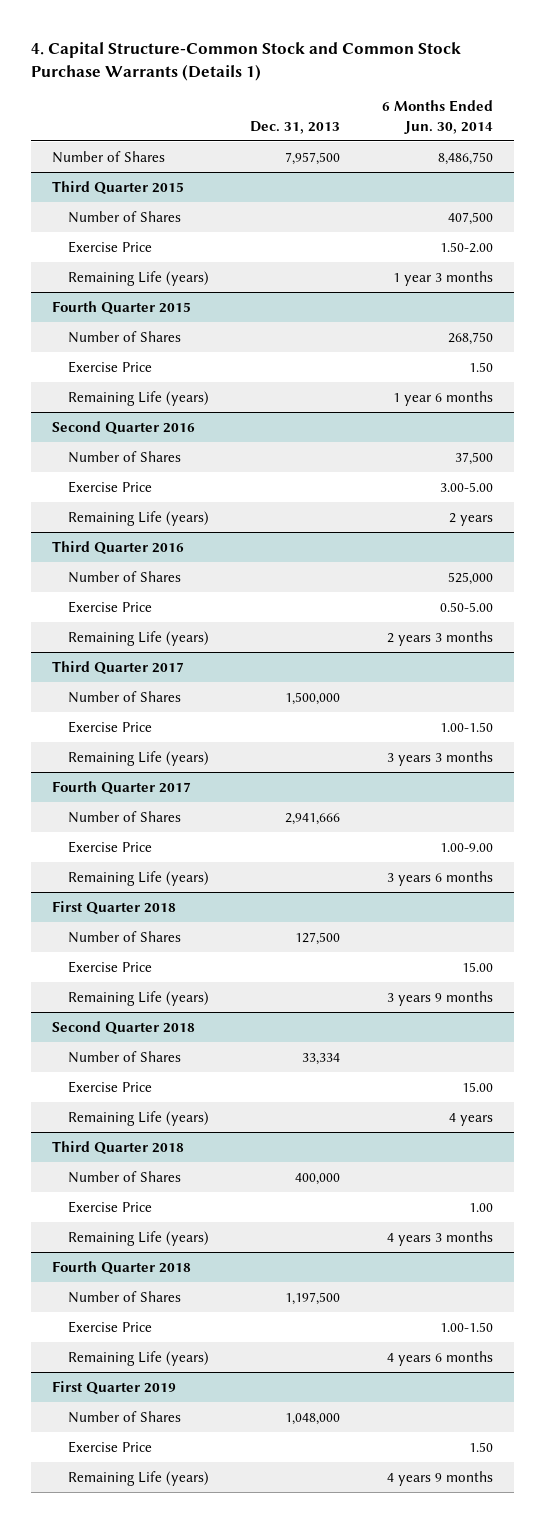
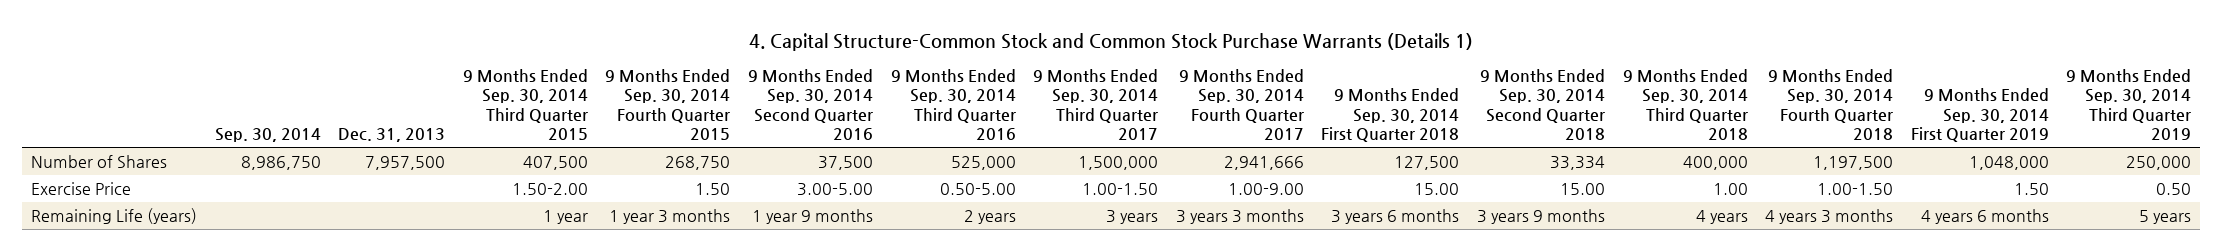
- | Dec. 31, 2013 | 6 Months Ended Jun. 30, 2014
+ | Sep. 30, 2014 | Dec. 31, 2013 | 9 Months Ended Sep. 30, 2014 Third Quarter 2015 | 9 Months Ended Sep. 30, 2014 Fourth Quarter 2015 | 9 Months Ended Sep. 30, 2014 Second Quarter 2016 | 9 Months Ended Sep. 30, 2014 Third Quarter 2016 | 9 Months Ended Sep. 30, 2014 Third Quarter 2017 | 9 Months Ended Sep. 30, 2014 Fourth Quarter 2017 | 9 Months Ended Sep. 30, 2014 First Quarter 2018 | 9 Months Ended Sep. 30, 2014 Second Quarter 2018 | 9 Months Ended Sep. 30, 2014 Third Quarter 2018 | 9 Months Ended Sep. 30, 2014 Fourth Quarter 2018 | 9 Months Ended Sep. 30, 2014 First Quarter 2019 | 9 Months Ended Sep. 30, 2014 Third Quarter 2019
- Third Quarter 2015
- Number of Shares | | 407,500
- Exercise Price | | 1.50-2.00
- Remaining Life (years) | | 1 year 3 months
- Fourth Quarter 2015
- Number of Shares | | 268,750
- Exercise Price | | 1.50
- Remaining Life (years) | | 1 year 6 months
- Second Quarter 2016
- Number of Shares | | 37,500
- Exercise Price | | 3.00-5.00
- Remaining Life (years) | | 2 years
- Third Quarter 2016
- Number of Shares | | 525,000
- Exercise Price | | 0.50-5.00
- Remaining Life (years) | | 2 years 3 months
- Third Quarter 2017
- Number of Shares | 1,500,000 |
- Exercise Price | | 1.00-1.50
- Remaining Life (years) | | 3 years 3 months
- Fourth Quarter 2017
- Number of Shares | 2,941,666 |
- Exercise Price | | 1.00-9.00
- Remaining Life (years) | | 3 years 6 months
- First Quarter 2018
- Number of Shares | 127,500 |
- Exercise Price | | 15.00
- Remaining Life (years) | | 3 years 9 months
- Second Quarter 2018
- Number of Shares | 33,334 |
- Exercise Price | | 15.00
- Remaining Life (years) | | 4 years
- Third Quarter 2018
- Number of Shares | 400,000 |
- Exercise Price | | 1.00
- Remaining Life (years) | | 4 years 3 months
- Fourth Quarter 2018
- Number of Shares | 1,197,500 |
- Exercise Price | | 1.00-1.50
- Remaining Life (years) | | 4 years 6 months
- First Quarter 2019
- Number of Shares | 1,048,000 |
- Exercise Price | | 1.50
- Remaining Life (years) | | 4 years 9 months
+ Exercise Price | | | 1.50-2.00 | 1.50 | 3.00-5.00 | 0.50-5.00 | 1.00-1.50 | 1.00-9.00 | 15.00 | 15.00 | 1.00 | 1.00-1.50 | 1.50 | 0.50
+ Remaining Life (years) | | | 1 year | 1 year 3 months | 1 year 9 months | 2 years | 3 years | 3 years 3 months | 3 years 6 months | 3 years 9 months | 4 years | 4 years 3 months | 4 years 6 months | 5 years

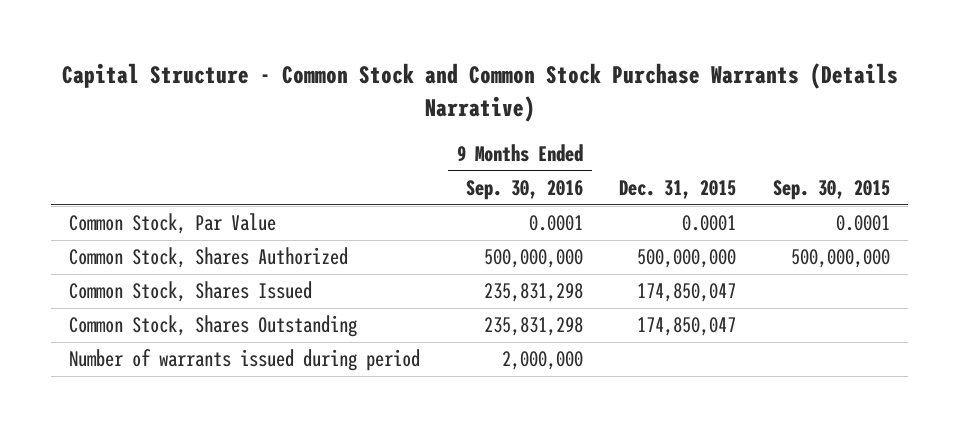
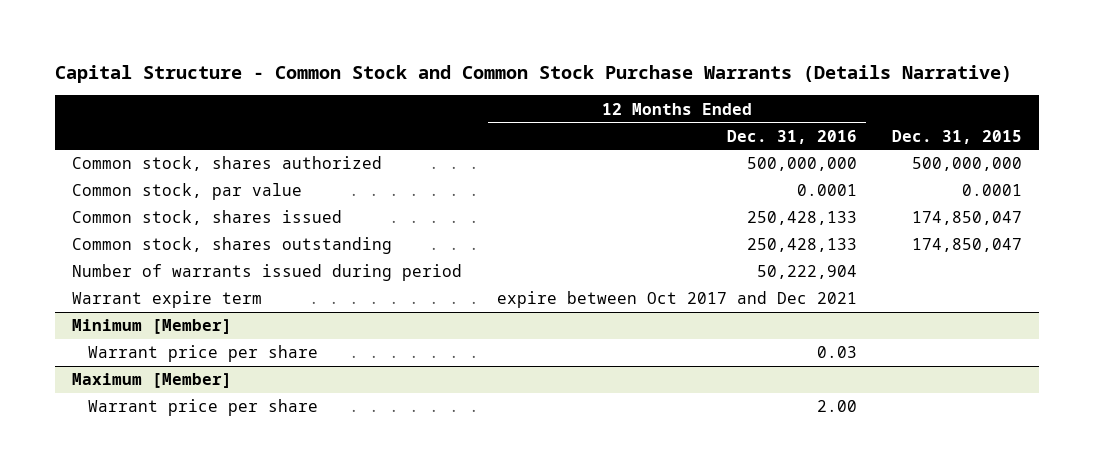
- | 9 Months Ended Sep. 30, 2016 | Dec. 31, 2015 | Sep. 30, 2015
+ | 12 Months Ended Dec. 31, 2016 | Dec. 31, 2015
- Common Stock, Par Value | 0.0001 | 0.0001 | 0.0001
- Common Stock, Shares Authorized | 500,000,000 | 500,000,000 | 500,000,000
- Common Stock, Shares Issued | 235,831,298 | 174,850,047 |
- Common Stock, Shares Outstanding | 235,831,298 | 174,850,047 |
+ Common stock, shares authorized | 500,000,000 | 500,000,000
+ Common stock, par value | 0.0001 | 0.0001
+ Common stock, shares issued | 250,428,133 | 174,850,047
+ Common stock, shares outstanding | 250,428,133 | 174,850,047
+ Warrant expire term | expire between Oct 2017 and Dec 2021 |
+ Minimum [Member]
+ Warrant price per share | 0.03 |
+ Maximum [Member]
+ Warrant price per share | 2.00 |

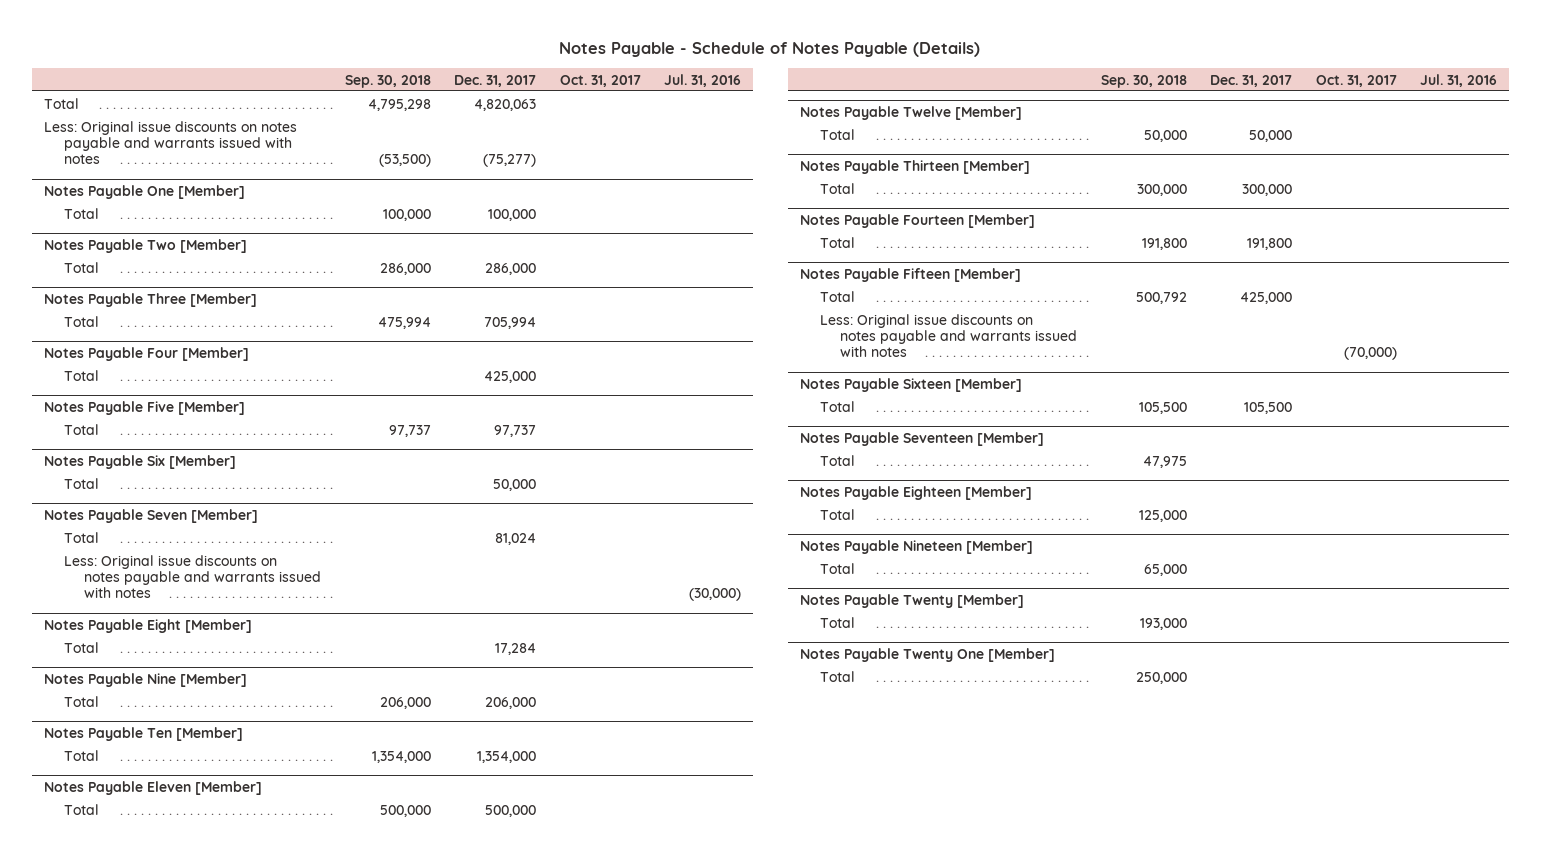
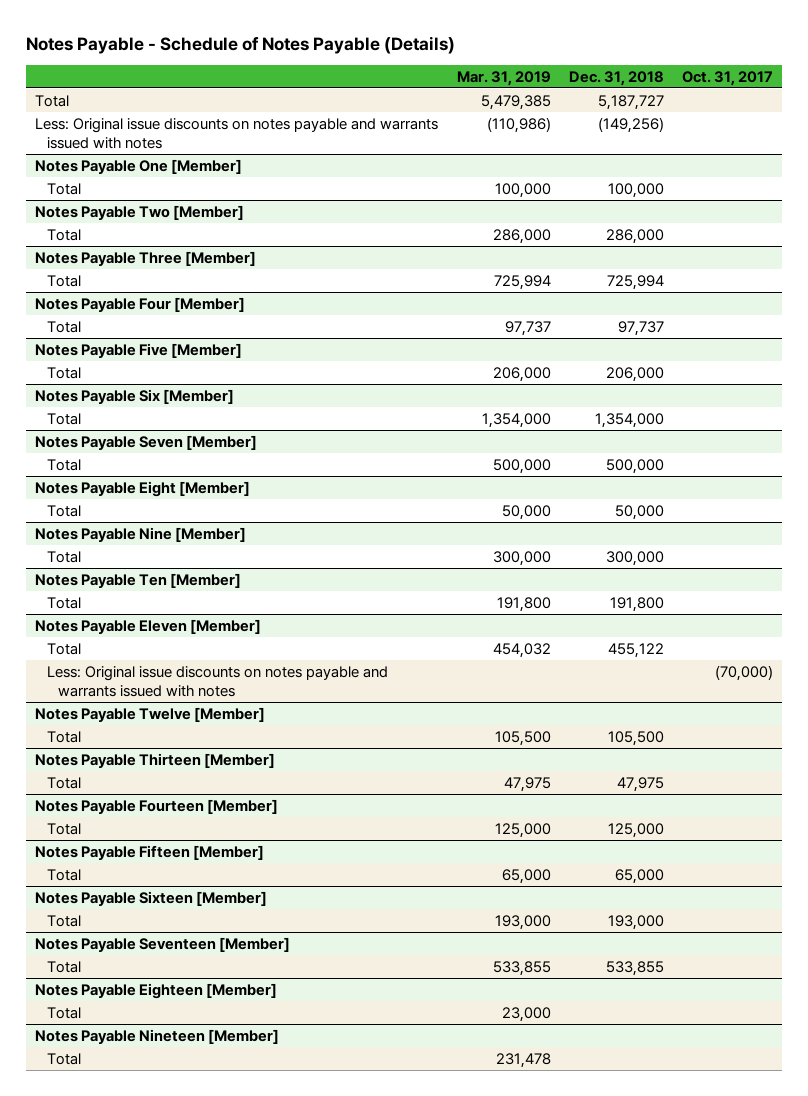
- | Sep. 30, 2018 | Dec. 31, 2017 | Oct. 31, 2017 | Jul. 31, 2016
+ | Mar. 31, 2019 | Dec. 31, 2018 | Oct. 31, 2017
@ Notes Payable Seven [Member]
- Less: Original issue discounts on notes payable and warrants issued with notes | | | | (30,000)
@ Notes Payable Eleven [Member]
+ Less: Original issue discounts on notes payable and warrants issued with notes | | | (70,000)
@ Notes Payable Fifteen [Member]
- Less: Original issue discounts on notes payable and warrants issued with notes | | | (70,000) |
- Notes Payable Twenty [Member]
- Total | 193,000 | | |
- Notes Payable Twenty One [Member]
- Total | 250,000 | | |

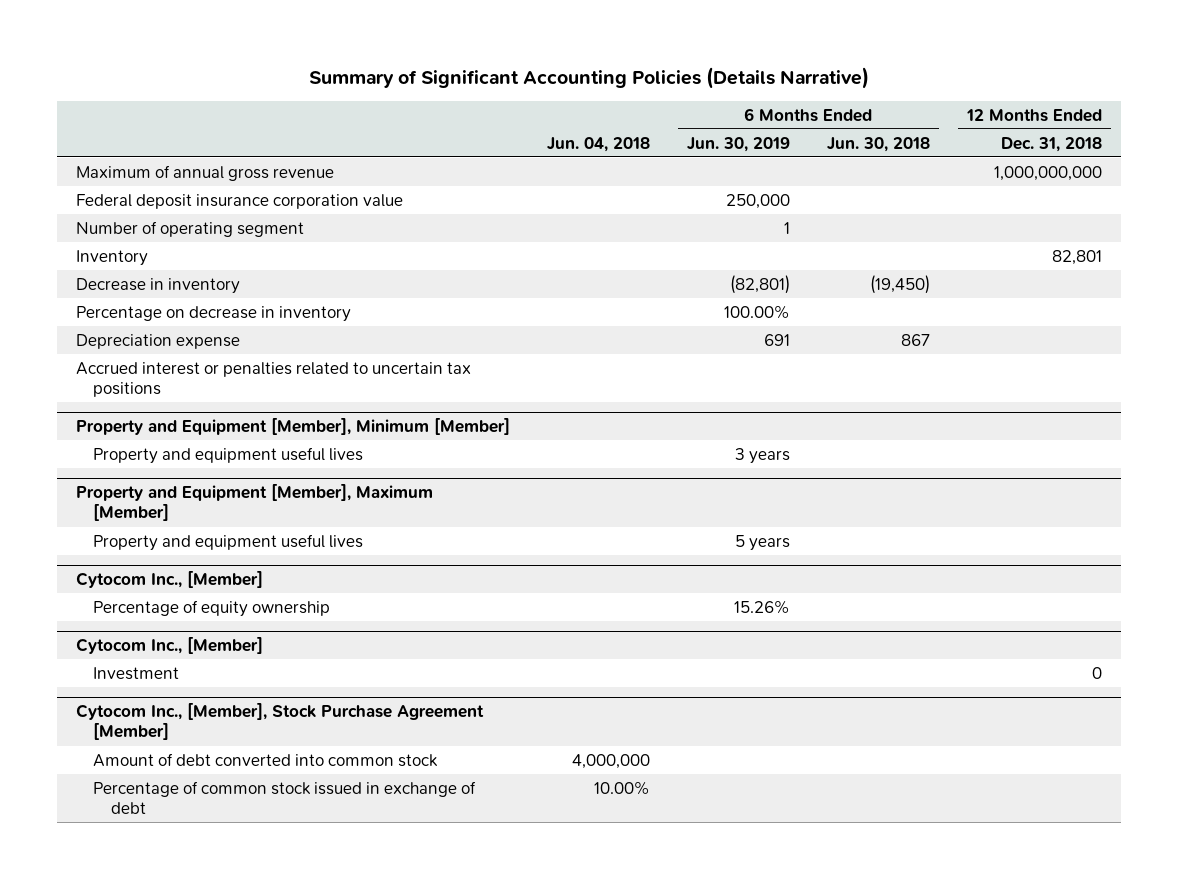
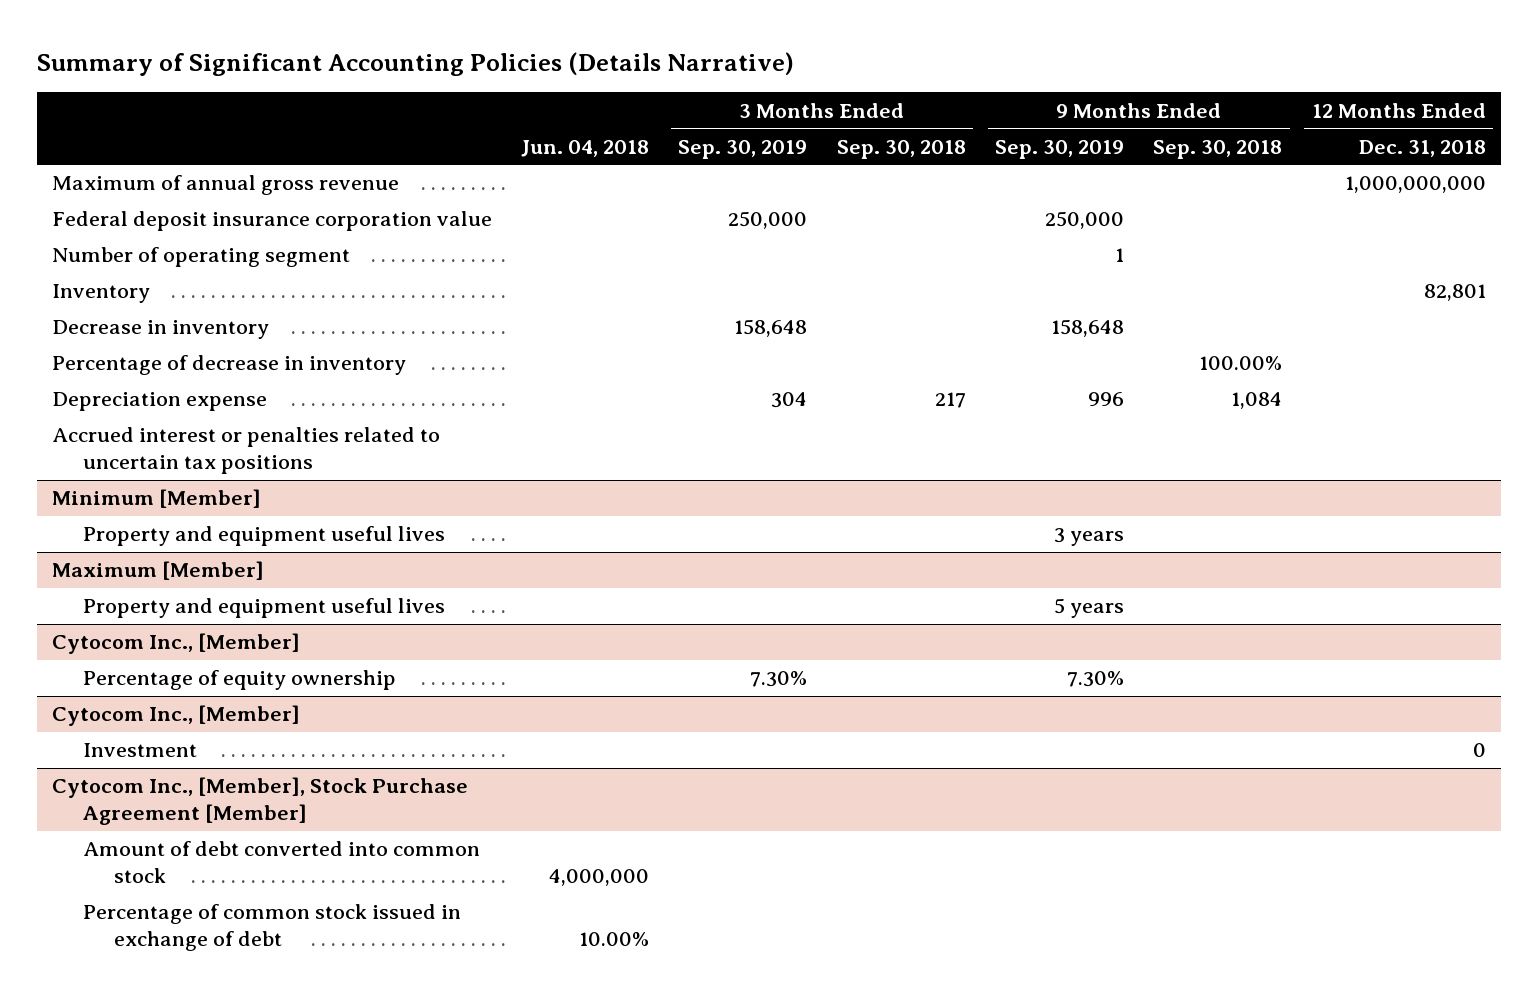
- | Jun. 04, 2018 | 6 Months Ended Jun. 30, 2019 | 6 Months Ended Jun. 30, 2018 | 12 Months Ended Dec. 31, 2018
+ | Jun. 04, 2018 | 3 Months Ended Sep. 30, 2019 | 3 Months Ended Sep. 30, 2018 | 9 Months Ended Sep. 30, 2019 | 9 Months Ended Sep. 30, 2018 | 12 Months Ended Dec. 31, 2018
- Percentage on decrease in inventory | | 100.00% | |
+ Percentage of decrease in inventory | | | | | 100.00% |
- Property and Equipment [Member], Minimum [Member]
+ Minimum [Member]
- Property and Equipment [Member], Maximum [Member]
+ Maximum [Member]

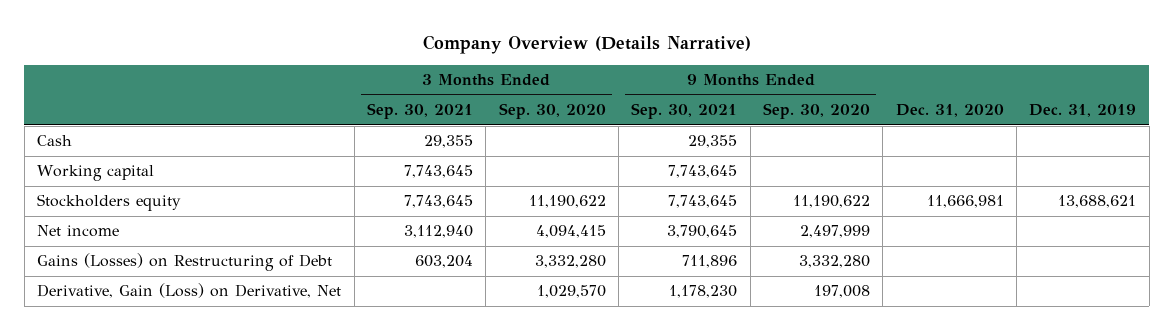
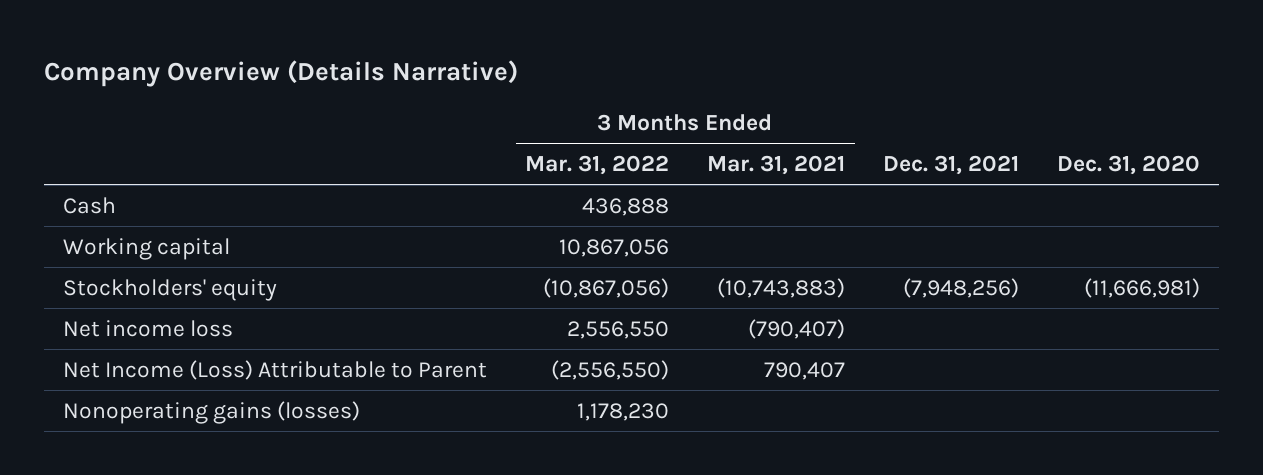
- | 3 Months Ended Sep. 30, 2021 | 3 Months Ended Sep. 30, 2020 | 9 Months Ended Sep. 30, 2021 | 9 Months Ended Sep. 30, 2020 | Dec. 31, 2020 | Dec. 31, 2019
+ | 3 Months Ended Mar. 31, 2022 | 3 Months Ended Mar. 31, 2021 | Dec. 31, 2021 | Dec. 31, 2020
- Stockholders equity | 7,743,645 | 11,190,622 | 7,743,645 | 11,190,622 | 11,666,981 | 13,688,621
- Net income | 3,112,940 | 4,094,415 | 3,790,645 | 2,497,999 | |
- Gains (Losses) on Restructuring of Debt | 603,204 | 3,332,280 | 711,896 | 3,332,280 | |
- Derivative, Gain (Loss) on Derivative, Net | | 1,029,570 | 1,178,230 | 197,008 | |
+ Stockholders' equity | (10,867,056) | (10,743,883) | (7,948,256) | (11,666,981)
+ Net income loss | 2,556,550 | (790,407) | |
+ Net Income (Loss) Attributable to Parent | (2,556,550) | 790,407 | |
+ Nonoperating gains (losses) | 1,178,230 | | |

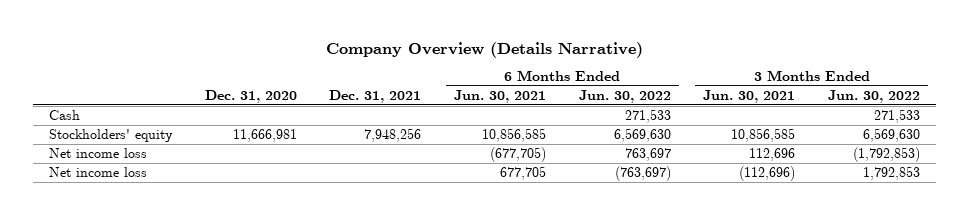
- | 3 Months Ended Mar. 31, 2022 | 3 Months Ended Mar. 31, 2021 | Dec. 31, 2021 | Dec. 31, 2020
+ | Dec. 31, 2020 | Dec. 31, 2021 | 6 Months Ended Jun. 30, 2021 | 6 Months Ended Jun. 30, 2022 | 3 Months Ended Jun. 30, 2021 | 3 Months Ended Jun. 30, 2022
- Working capital | 10,867,056 | | |
- Stockholders' equity | (10,867,056) | (10,743,883) | (7,948,256) | (11,666,981)
+ Stockholders' equity | 11,666,981 | 7,948,256 | 10,856,585 | 6,569,630 | 10,856,585 | 6,569,630
- Net Income (Loss) Attributable to Parent | (2,556,550) | 790,407 | |
- Nonoperating gains (losses) | 1,178,230 | | |
+ Net income loss | | | 677,705 | (763,697) | (112,696) | 1,792,853

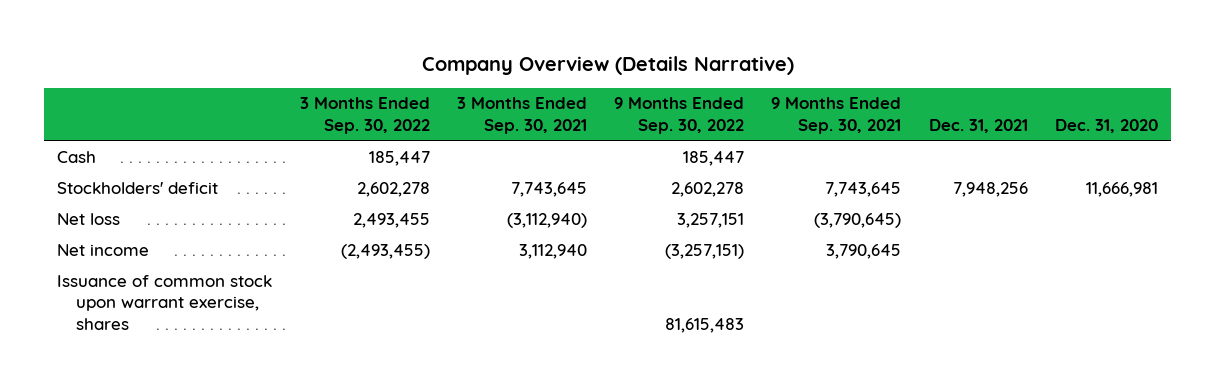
- | Dec. 31, 2020 | Dec. 31, 2021 | 6 Months Ended Jun. 30, 2021 | 6 Months Ended Jun. 30, 2022 | 3 Months Ended Jun. 30, 2021 | 3 Months Ended Jun. 30, 2022
+ | 3 Months Ended Sep. 30, 2022 | 3 Months Ended Sep. 30, 2021 | 9 Months Ended Sep. 30, 2022 | 9 Months Ended Sep. 30, 2021 | Dec. 31, 2021 | Dec. 31, 2020
- Stockholders' equity | 11,666,981 | 7,948,256 | 10,856,585 | 6,569,630 | 10,856,585 | 6,569,630
- Net income loss | | | (677,705) | 763,697 | 112,696 | (1,792,853)
- Net income loss | | | 677,705 | (763,697) | (112,696) | 1,792,853
+ Stockholders' deficit | 2,602,278 | 7,743,645 | 2,602,278 | 7,743,645 | 7,948,256 | 11,666,981
+ Net loss | 2,493,455 | (3,112,940) | 3,257,151 | (3,790,645) | |
+ Net income | (2,493,455) | 3,112,940 | (3,257,151) | 3,790,645 | |
+ Issuance of common stock upon warrant exercise, shares | | | 81,615,483 | | |

